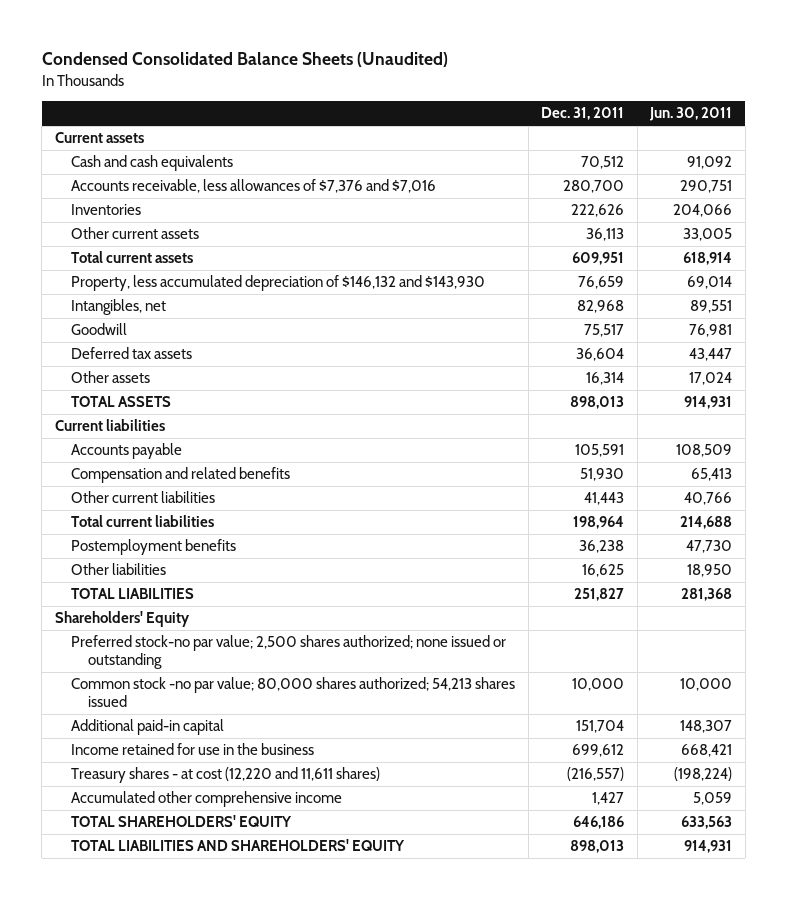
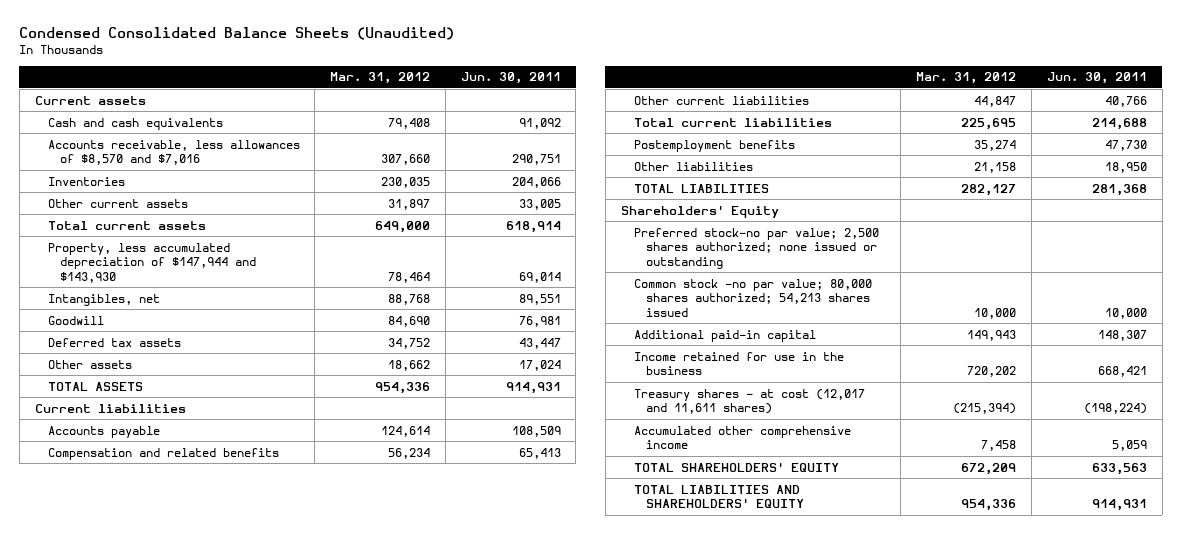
- | Dec. 31, 2011 | Jun. 30, 2011
+ | Mar. 31, 2012 | Jun. 30, 2011
- Accounts receivable, less allowances of $7,376 and $7,016 | 280,700 | 290,751
+ Accounts receivable, less allowances of $8,570 and $7,016 | 307,660 | 290,751
- Property, less accumulated depreciation of $146,132 and $143,930 | 76,659 | 69,014
+ Property, less accumulated depreciation of $147,944 and $143,930 | 78,464 | 69,014
- Treasury shares - at cost (12,220 and 11,611 shares) | (216,557) | (198,224)
+ Treasury shares - at cost (12,017 and 11,611 shares) | (215,394) | (198,224)

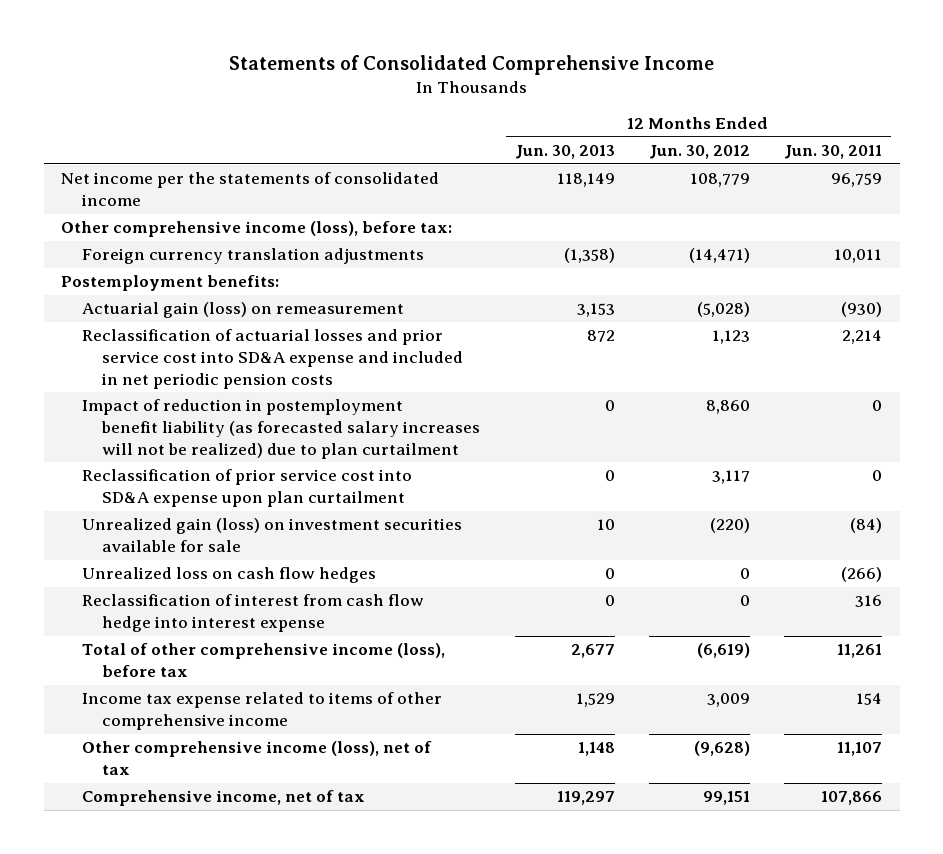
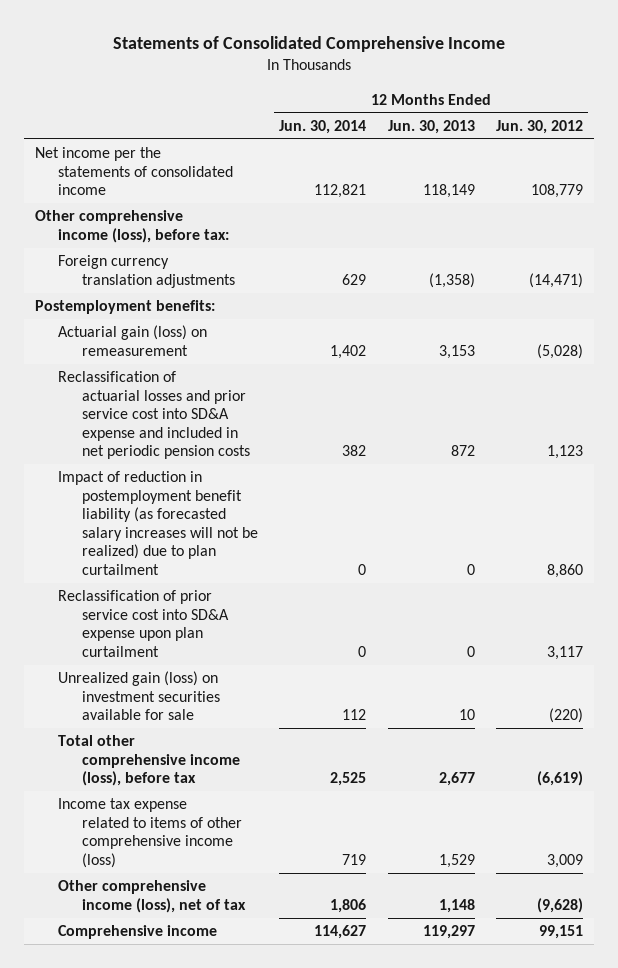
- | 12 Months Ended Jun. 30, 2013 | 12 Months Ended Jun. 30, 2012 | 12 Months Ended Jun. 30, 2011
+ | 12 Months Ended Jun. 30, 2014 | 12 Months Ended Jun. 30, 2013 | 12 Months Ended Jun. 30, 2012
- Unrealized loss on cash flow hedges | 0 | 0 | (266)
- Reclassification of interest from cash flow hedge into interest expense | 0 | 0 | 316
- Total of other comprehensive income (loss), before tax | 2,677 | (6,619) | 11,261
- Income tax expense related to items of other comprehensive income | 1,529 | 3,009 | 154
+ Total other comprehensive income (loss), before tax | 2,525 | 2,677 | (6,619)
+ Income tax expense related to items of other comprehensive income (loss) | 719 | 1,529 | 3,009
- Comprehensive income, net of tax | 119,297 | 99,151 | 107,866
+ Comprehensive income | 114,627 | 119,297 | 99,151

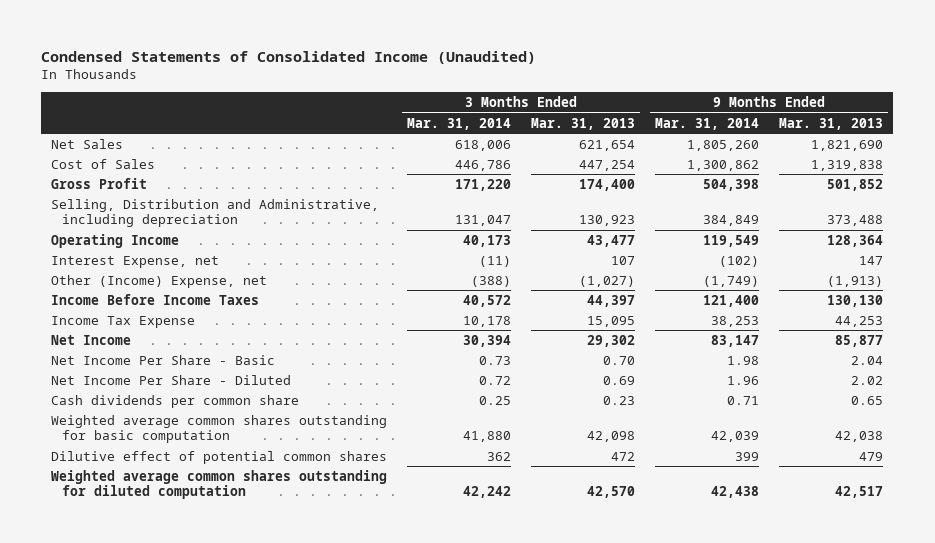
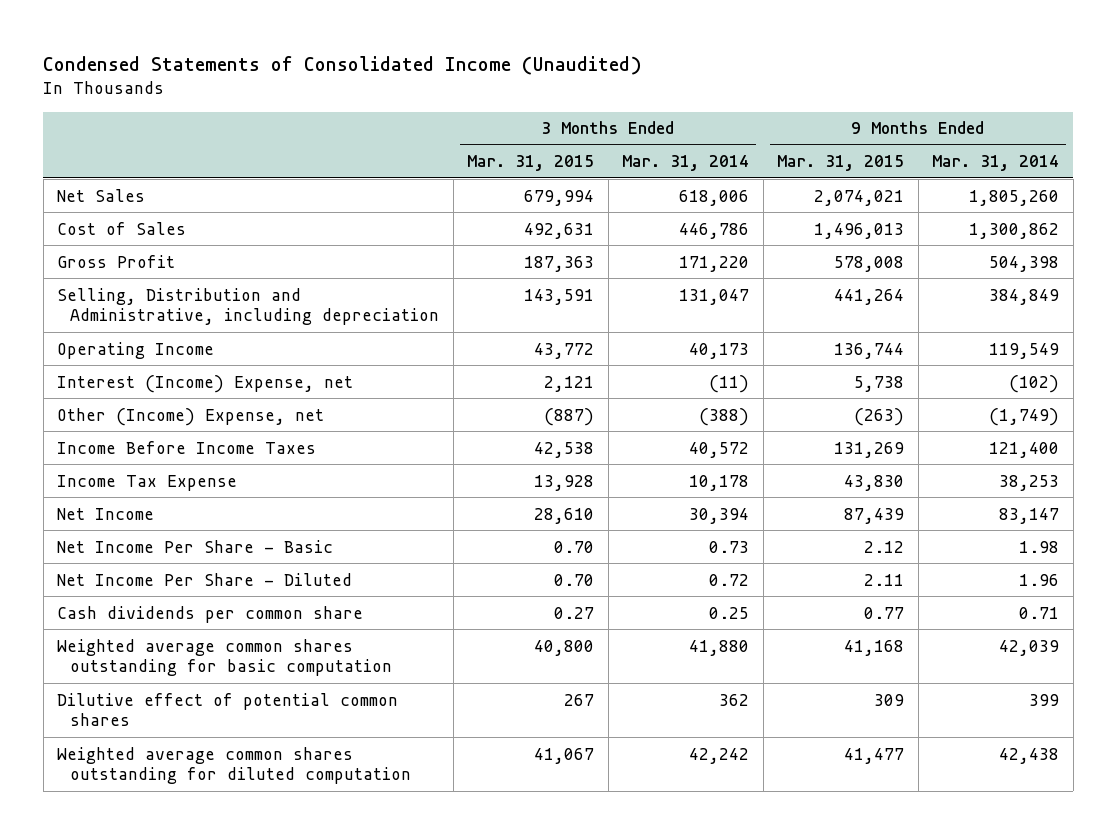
- | 3 Months Ended Mar. 31, 2014 | 3 Months Ended Mar. 31, 2013 | 9 Months Ended Mar. 31, 2014 | 9 Months Ended Mar. 31, 2013
+ | 3 Months Ended Mar. 31, 2015 | 3 Months Ended Mar. 31, 2014 | 9 Months Ended Mar. 31, 2015 | 9 Months Ended Mar. 31, 2014
- Interest Expense, net | (11) | 107 | (102) | 147
+ Interest (Income) Expense, net | 2,121 | (11) | 5,738 | (102)

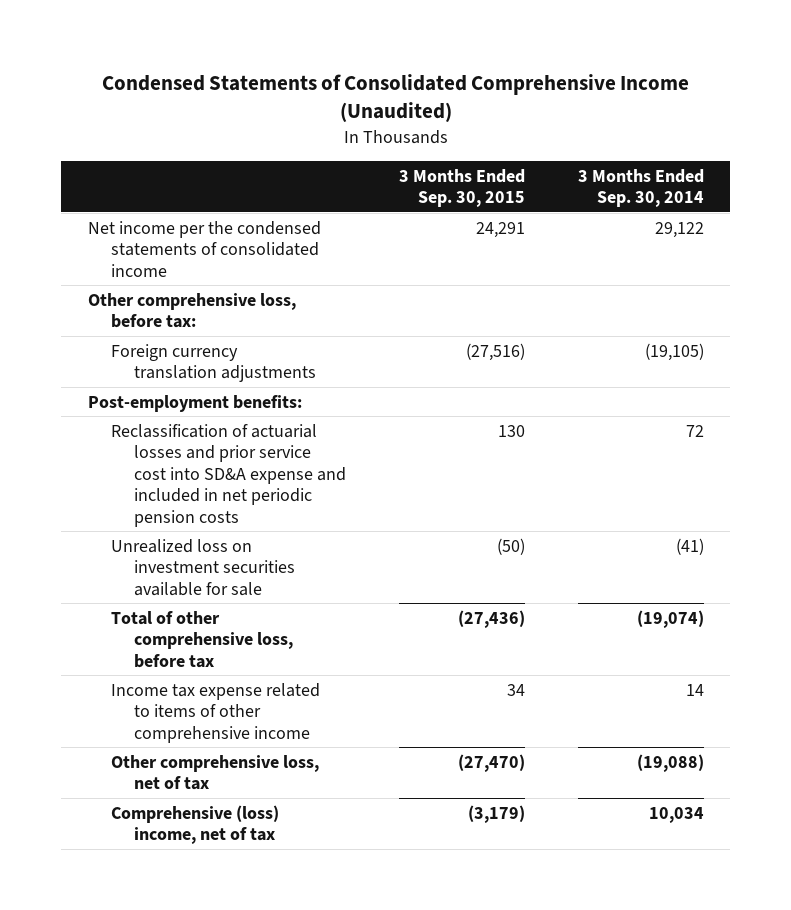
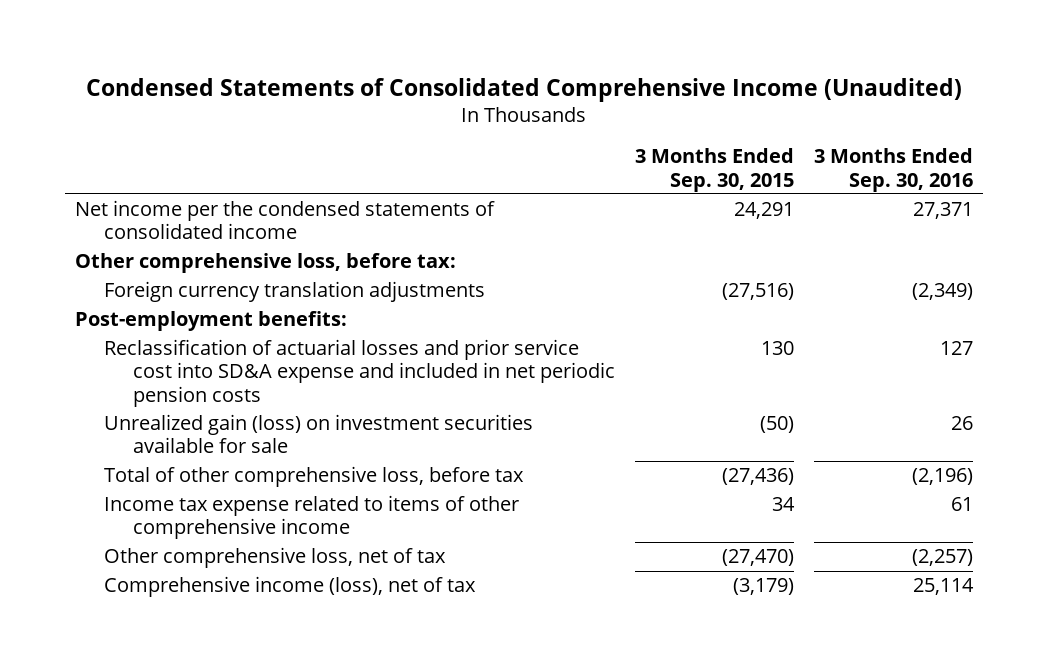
- | 3 Months Ended Sep. 30, 2015 | 3 Months Ended Sep. 30, 2014
+ | 3 Months Ended Sep. 30, 2015 | 3 Months Ended Sep. 30, 2016
- Unrealized loss on investment securities available for sale | (50) | (41)
+ Unrealized gain (loss) on investment securities available for sale | (50) | 26
- Comprehensive (loss) income, net of tax | (3,179) | 10,034
+ Comprehensive income (loss), net of tax | (3,179) | 25,114

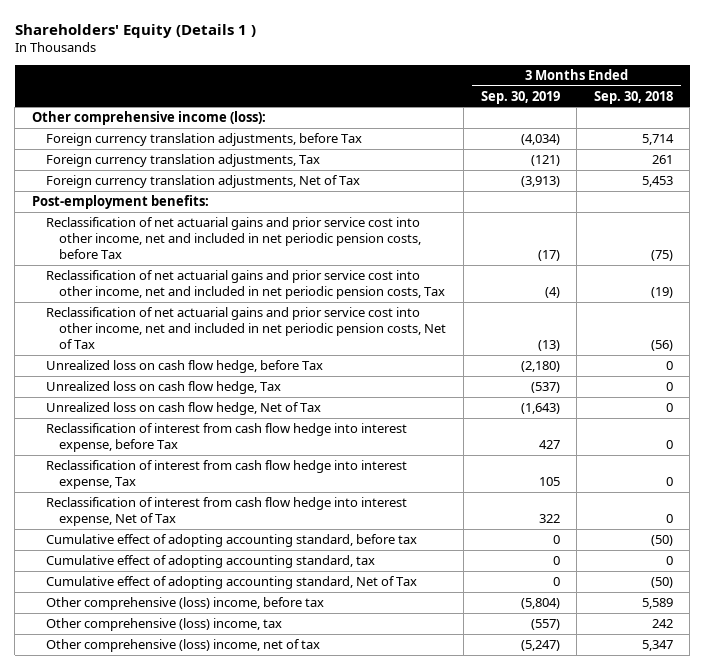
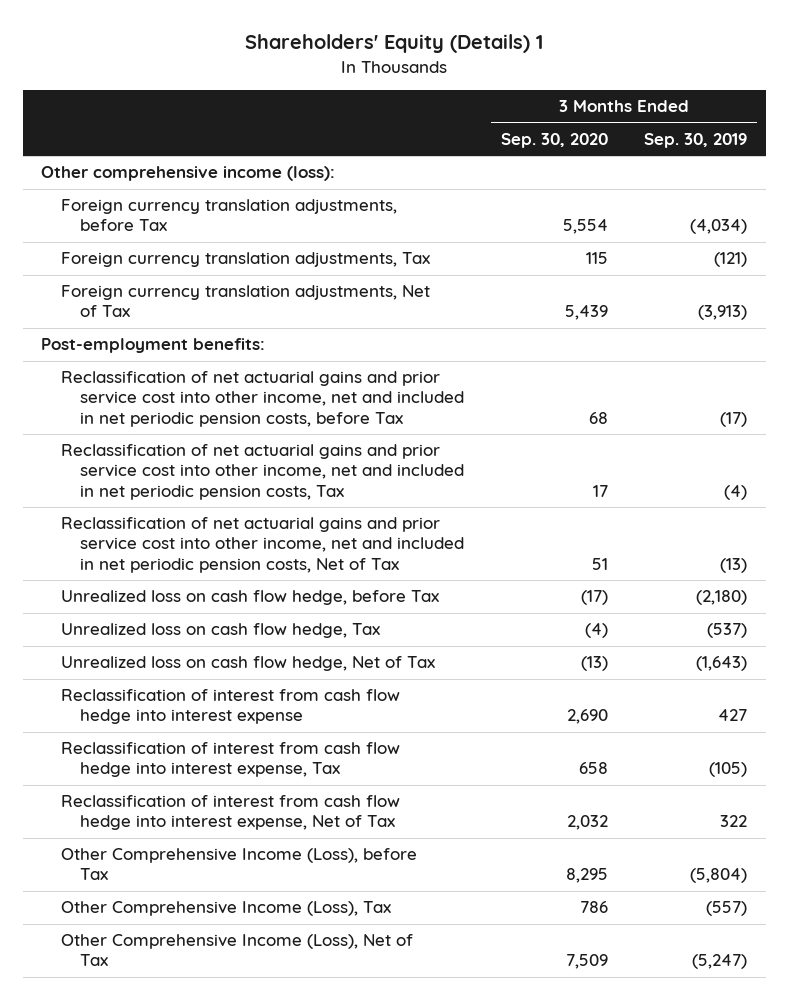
- Shareholders' Equity (Details 1 )
+ Shareholders' Equity (Details) 1
- | 3 Months Ended Sep. 30, 2019 | 3 Months Ended Sep. 30, 2018
+ | 3 Months Ended Sep. 30, 2020 | 3 Months Ended Sep. 30, 2019
- Reclassification of interest from cash flow hedge into interest expense, before Tax | 427 | 0
- Reclassification of interest from cash flow hedge into interest expense, Tax | 105 | 0
+ Reclassification of interest from cash flow hedge into interest expense | 2,690 | 427
+ Reclassification of interest from cash flow hedge into interest expense, Tax | 658 | (105)
- Cumulative effect of adopting accounting standard, before tax | 0 | (50)
- Cumulative effect of adopting accounting standard, tax | 0 | 0
- Cumulative effect of adopting accounting standard, Net of Tax | 0 | (50)
- Other comprehensive (loss) income, before tax | (5,804) | 5,589
- Other comprehensive (loss) income, tax | (557) | 242
- Other comprehensive (loss) income, net of tax | (5,247) | 5,347
+ Other Comprehensive Income (Loss), before Tax | 8,295 | (5,804)
+ Other Comprehensive Income (Loss), Tax | 786 | (557)
+ Other Comprehensive Income (Loss), Net of Tax | 7,509 | (5,247)

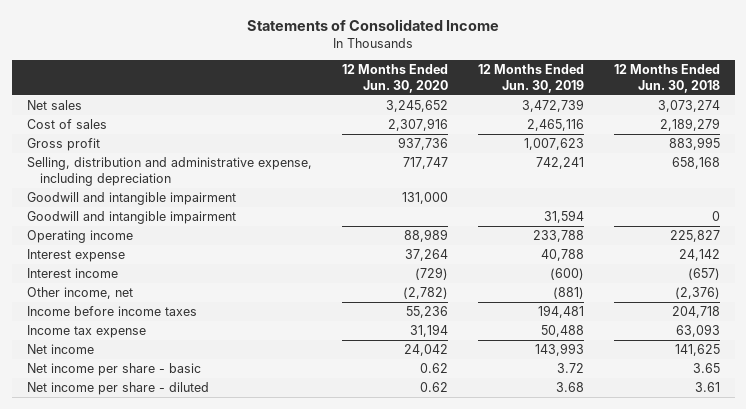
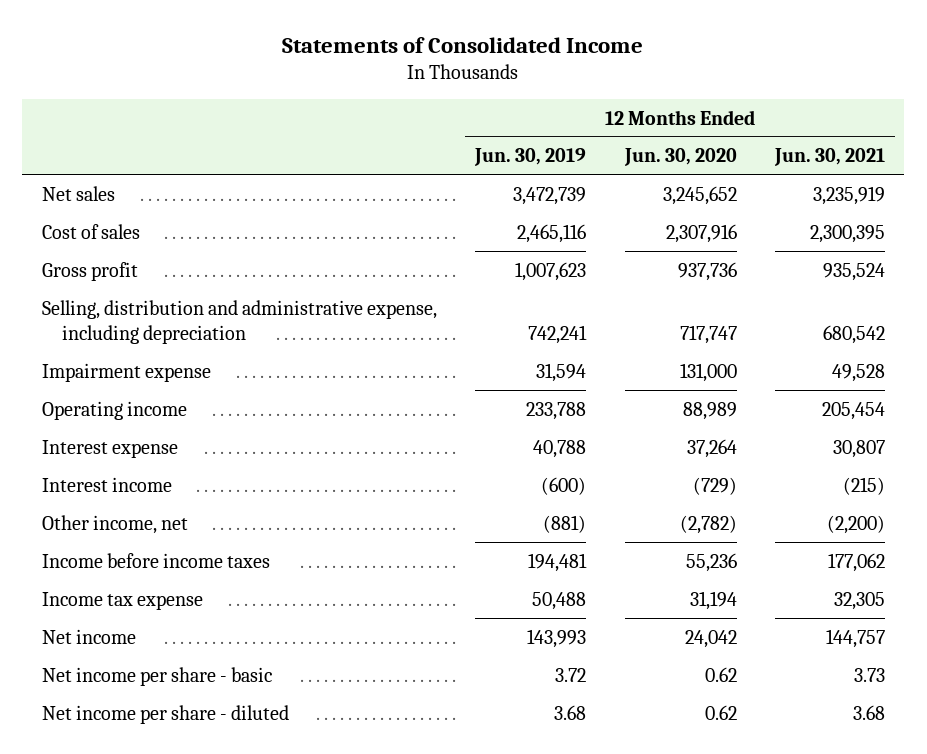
- | 12 Months Ended Jun. 30, 2020 | 12 Months Ended Jun. 30, 2019 | 12 Months Ended Jun. 30, 2018
+ | 12 Months Ended Jun. 30, 2019 | 12 Months Ended Jun. 30, 2020 | 12 Months Ended Jun. 30, 2021
- Goodwill and intangible impairment | 131,000 | |
- Goodwill and intangible impairment | | 31,594 | 0
+ Impairment expense | 31,594 | 131,000 | 49,528

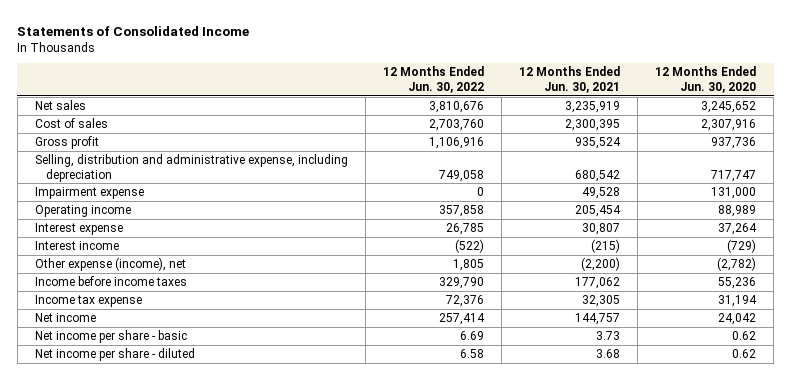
- | 12 Months Ended Jun. 30, 2019 | 12 Months Ended Jun. 30, 2020 | 12 Months Ended Jun. 30, 2021
+ | 12 Months Ended Jun. 30, 2022 | 12 Months Ended Jun. 30, 2021 | 12 Months Ended Jun. 30, 2020
- Other income, net | (881) | (2,782) | (2,200)
+ Other expense (income), net | 1,805 | (2,200) | (2,782)

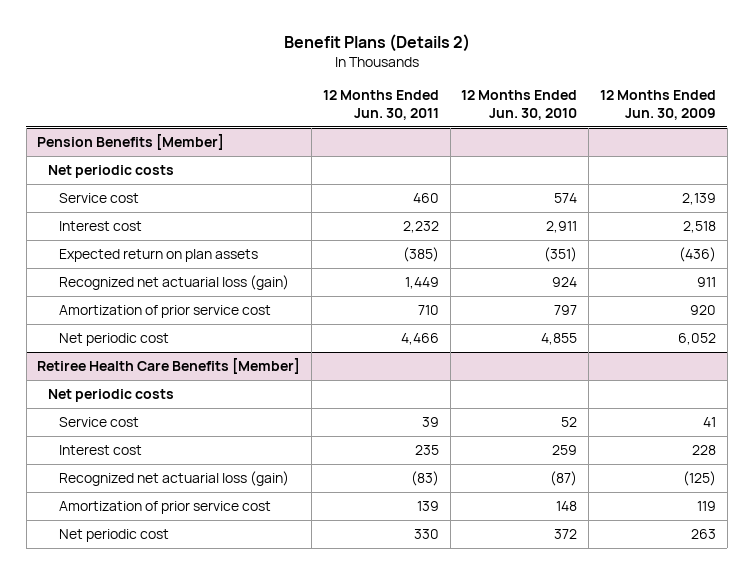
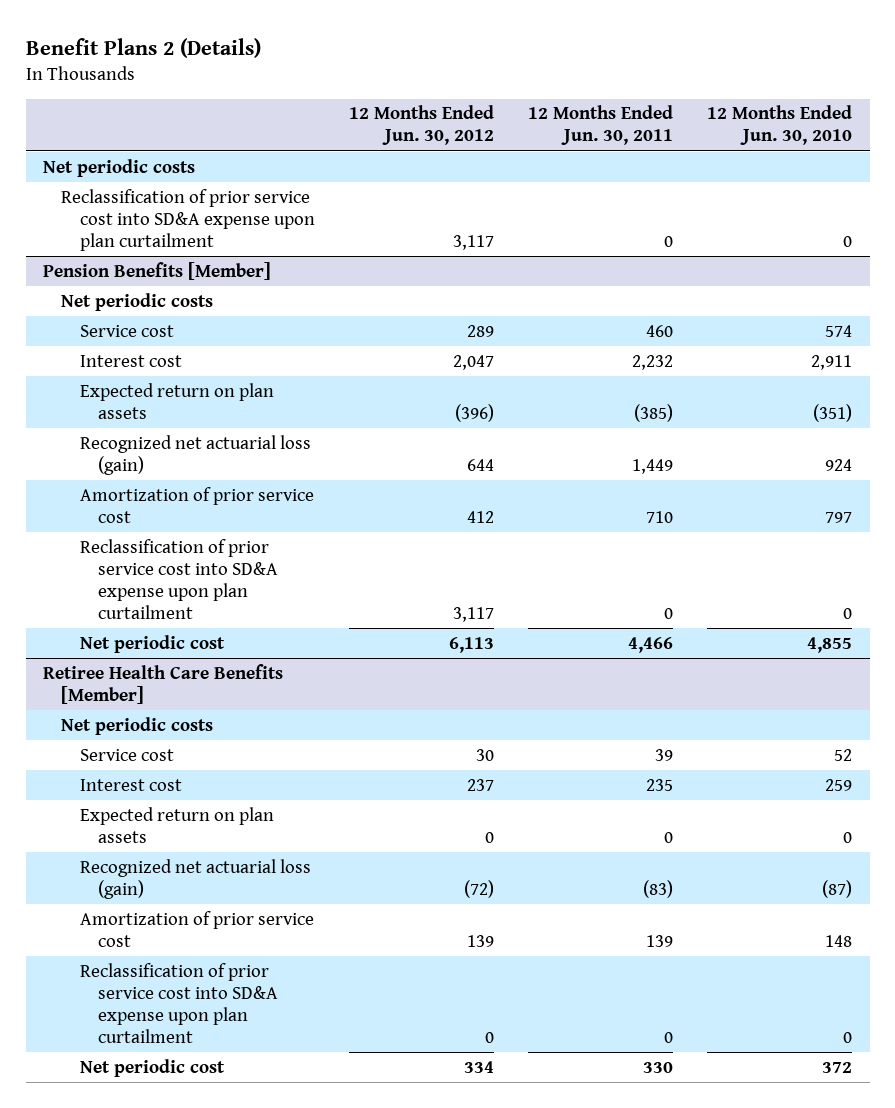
- Benefit Plans (Details 2)
+ Benefit Plans 2 (Details)
- | 12 Months Ended Jun. 30, 2011 | 12 Months Ended Jun. 30, 2010 | 12 Months Ended Jun. 30, 2009
+ | 12 Months Ended Jun. 30, 2012 | 12 Months Ended Jun. 30, 2011 | 12 Months Ended Jun. 30, 2010
+ Net periodic costs
+ Reclassification of prior service cost into SD&A expense upon plan curtailment | 3,117 | 0 | 0
@ Pension Benefits [Member]
+ Reclassification of prior service cost into SD&A expense upon plan curtailment | 3,117 | 0 | 0
@ Retiree Health Care Benefits [Member]
+ Expected return on plan assets | 0 | 0 | 0
+ Reclassification of prior service cost into SD&A expense upon plan curtailment | 0 | 0 | 0

